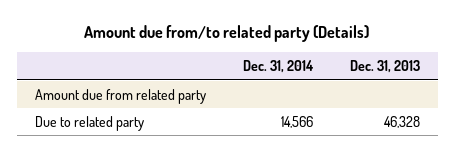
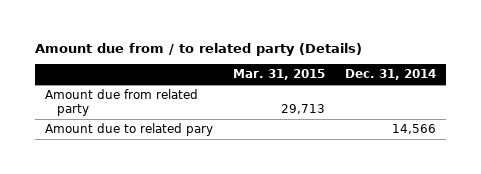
- Amount due from/to related party (Details)
+ Amount due from / to related party (Details)
- | Dec. 31, 2014 | Dec. 31, 2013
+ | Mar. 31, 2015 | Dec. 31, 2014
- Due to related party | 14,566 | 46,328
+ Amount due to related pary | | 14,566

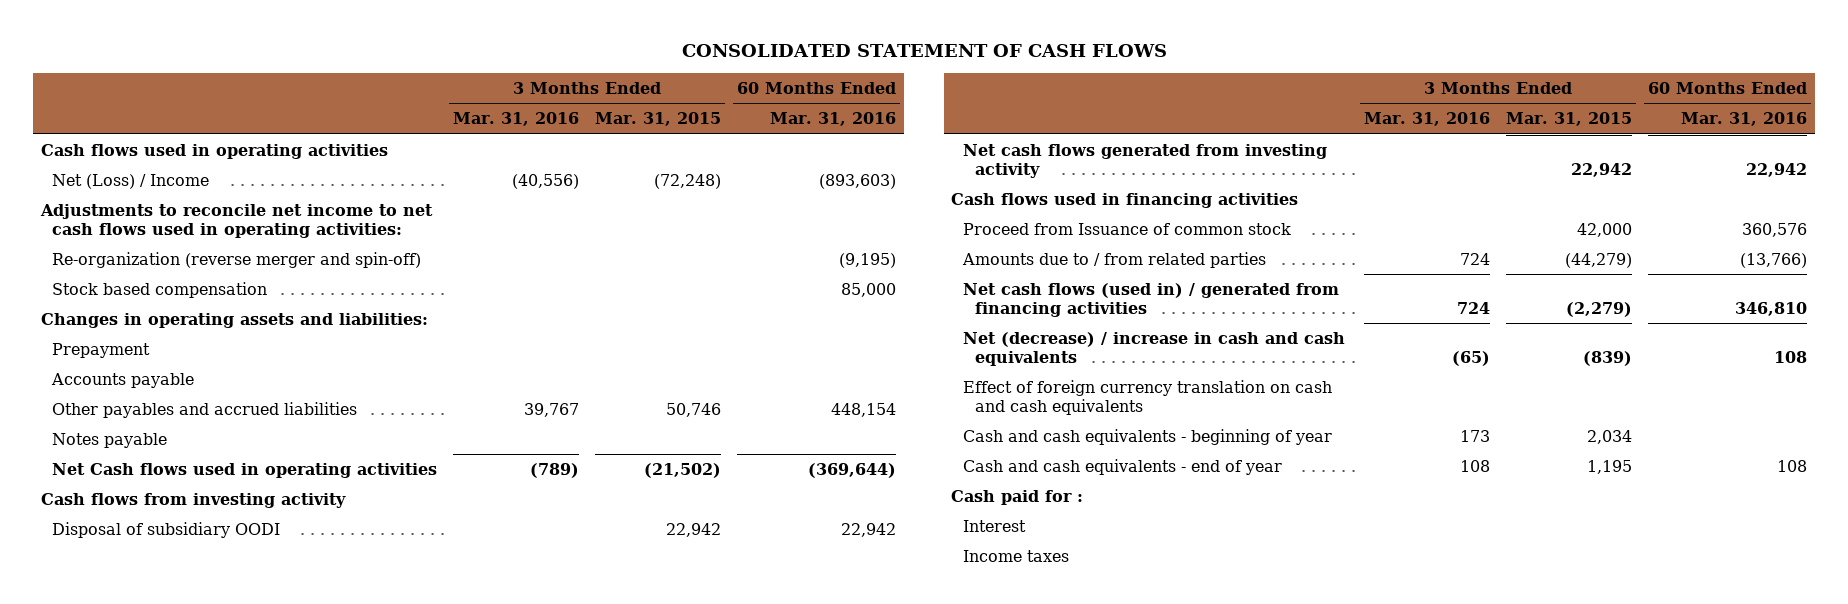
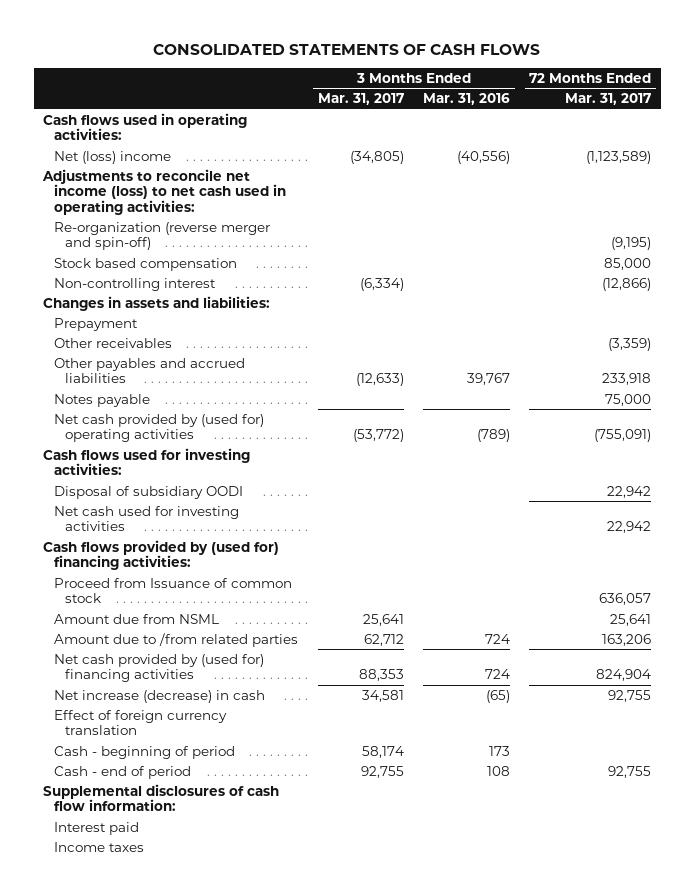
- CONSOLIDATED STATEMENT OF CASH FLOWS
+ CONSOLIDATED STATEMENTS OF CASH FLOWS
- | 3 Months Ended Mar. 31, 2016 | 3 Months Ended Mar. 31, 2015 | 60 Months Ended Mar. 31, 2016
+ | 3 Months Ended Mar. 31, 2017 | 3 Months Ended Mar. 31, 2016 | 72 Months Ended Mar. 31, 2017
- Cash flows used in operating activities
- Net (Loss) / Income | (40,556) | (72,248) | (893,603)
- Adjustments to reconcile net income to net cash flows used in operating activities:
+ Cash flows used in operating activities:
+ Net (loss) income | (34,805) | (40,556) | (1,123,589)
+ Adjustments to reconcile net income (loss) to net cash used in operating activities:
- Changes in operating assets and liabilities:
+ Non-controlling interest | (6,334) | | (12,866)
+ Changes in assets and liabilities:
- Accounts payable
+ Other receivables | | | (3,359)
- Net Cash flows used in operating activities | (789) | (21,502) | (369,644)
- Cash flows from investing activity
+ Net cash provided by (used for) operating activities | (53,772) | (789) | (755,091)
+ Cash flows used for investing activities:
- Net cash flows generated from investing activity | | 22,942 | 22,942
- Cash flows used in financing activities
+ Net cash used for investing activities | | | 22,942
+ Cash flows provided by (used for) financing activities:
- Amounts due to / from related parties | 724 | (44,279) | (13,766)
- Net cash flows (used in) / generated from financing activities | 724 | (2,279) | 346,810
- Net (decrease) / increase in cash and cash equivalents | (65) | (839) | 108
- Effect of foreign currency translation on cash and cash equivalents
- Cash and cash equivalents - beginning of year | 173 | 2,034 |
- Cash and cash equivalents - end of year | 108 | 1,195 | 108
- Cash paid for :
- Interest
+ Amount due from NSML | 25,641 | | 25,641
+ Amount due to /from related parties | 62,712 | 724 | 163,206
+ Net cash provided by (used for) financing activities | 88,353 | 724 | 824,904
+ Net increase (decrease) in cash | 34,581 | (65) | 92,755
+ Effect of foreign currency translation
+ Cash - beginning of period | 58,174 | 173 |
+ Cash - end of period | 92,755 | 108 | 92,755
+ Supplemental disclosures of cash flow information:
+ Interest paid

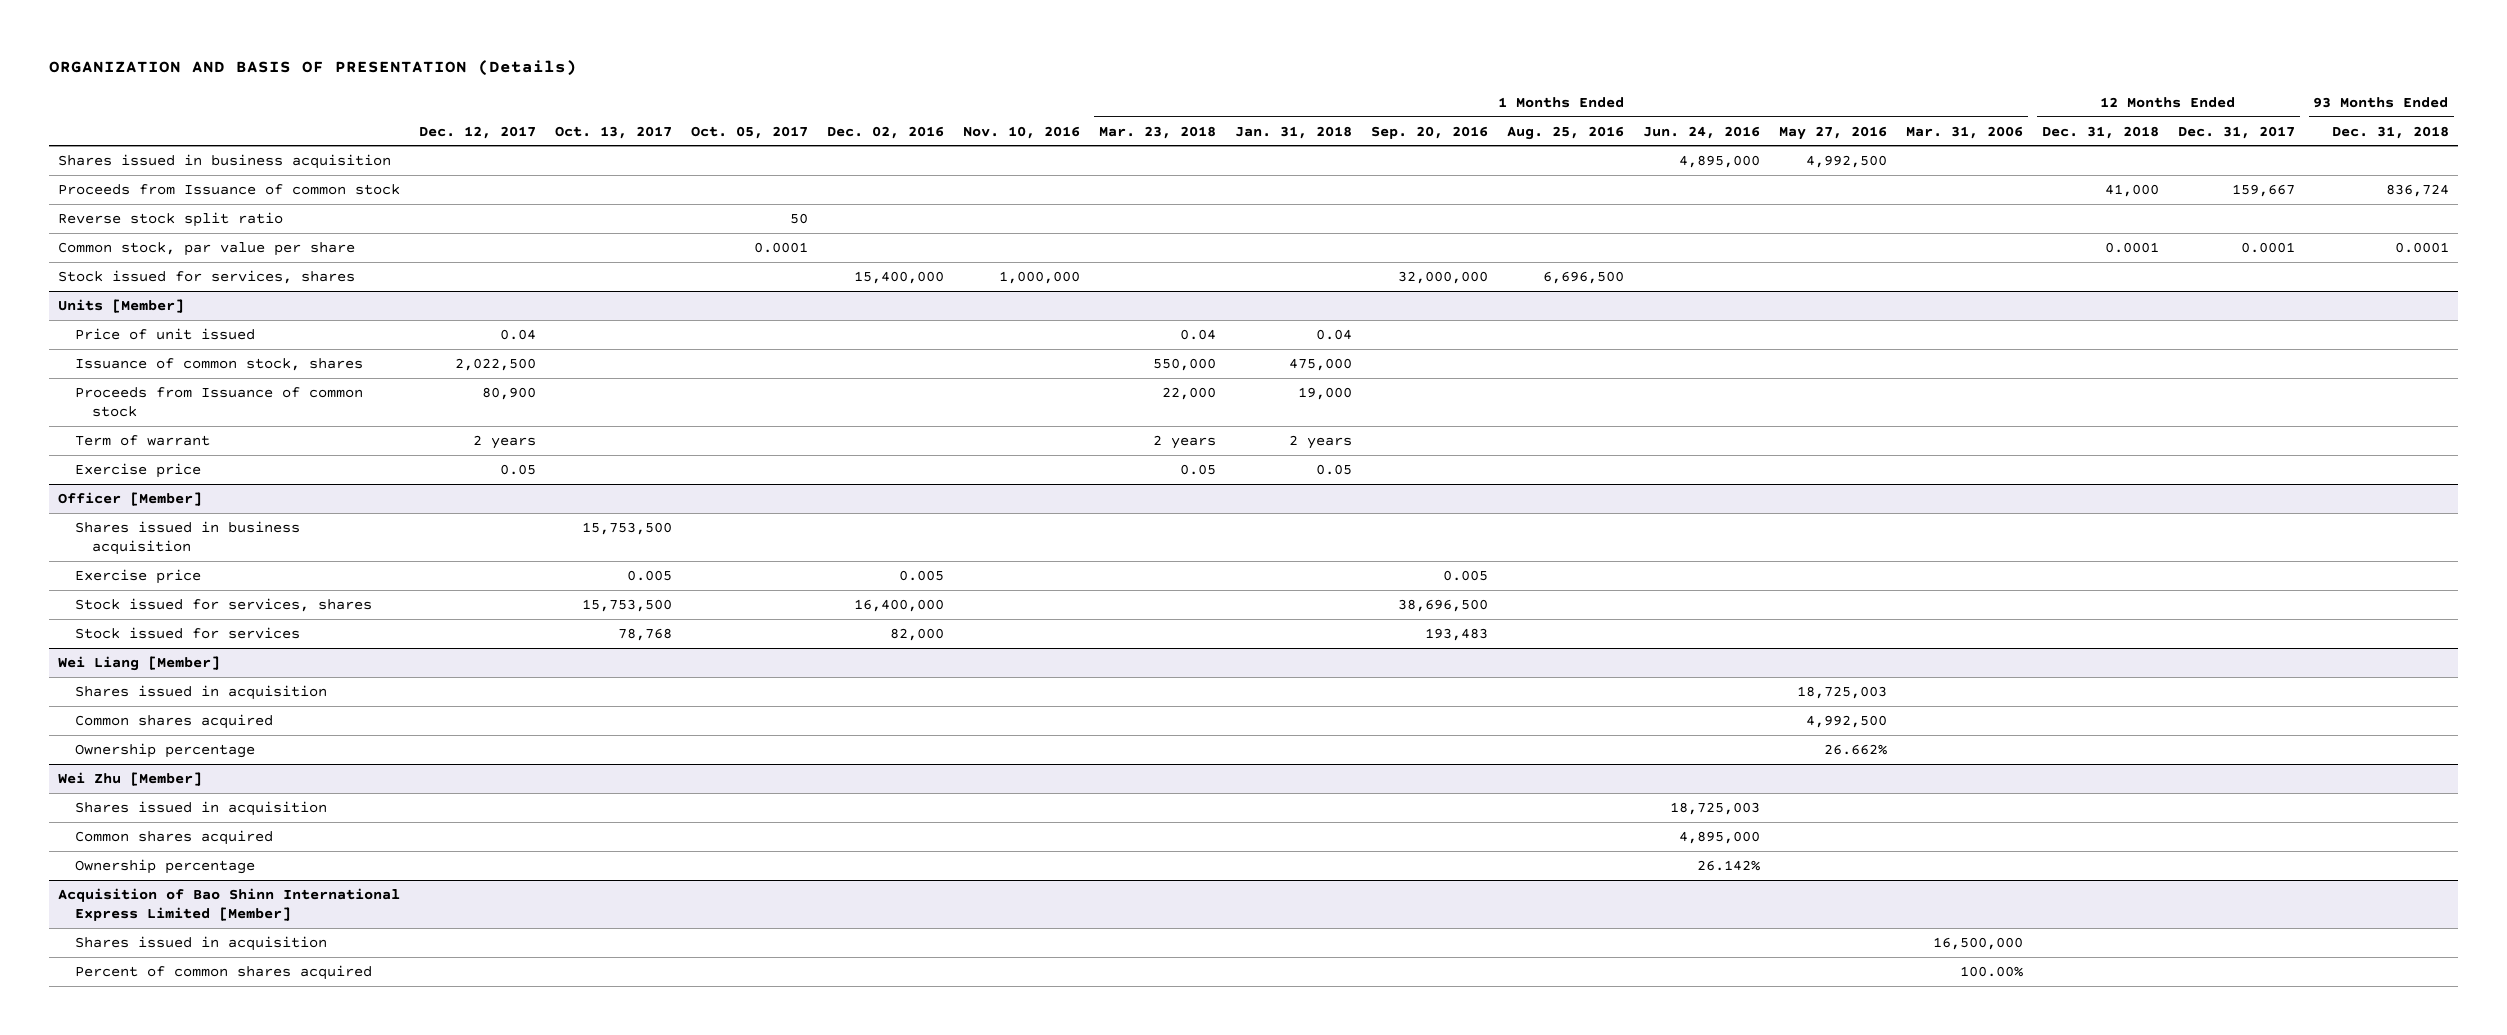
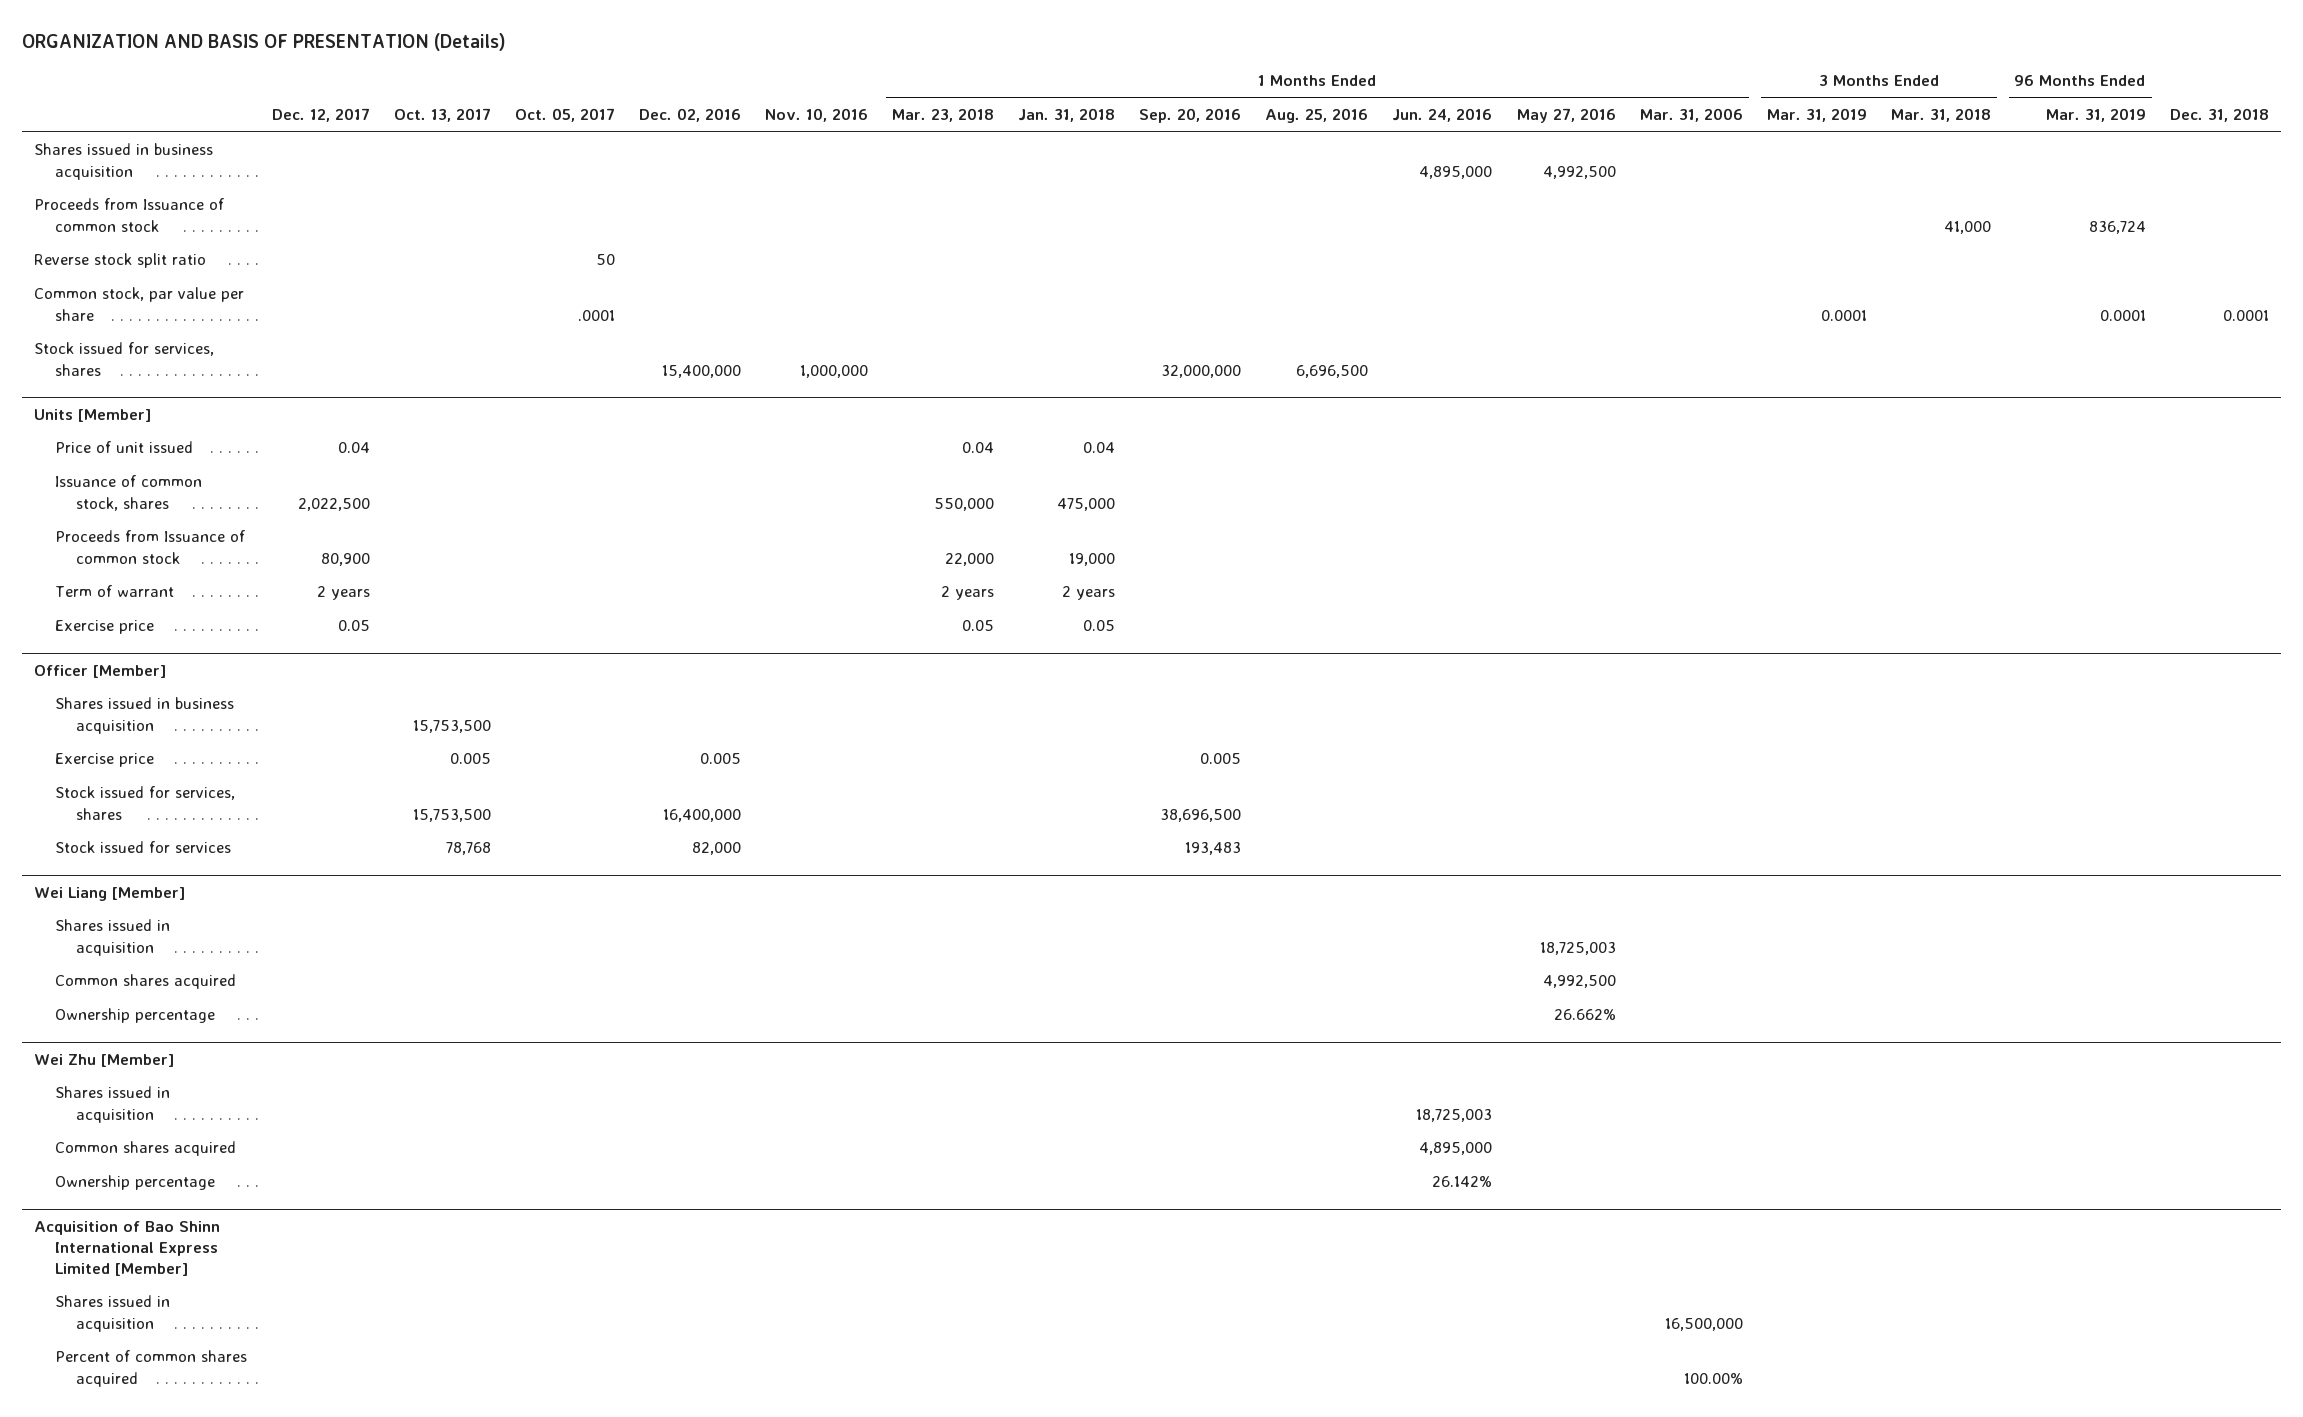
- | Dec. 12, 2017 | Oct. 13, 2017 | Oct. 05, 2017 | Dec. 02, 2016 | Nov. 10, 2016 | 1 Months Ended Mar. 23, 2018 | 1 Months Ended Jan. 31, 2018 | 1 Months Ended Sep. 20, 2016 | 1 Months Ended Aug. 25, 2016 | 1 Months Ended Jun. 24, 2016 | 1 Months Ended May 27, 2016 | 1 Months Ended Mar. 31, 2006 | 12 Months Ended Dec. 31, 2018 | 12 Months Ended Dec. 31, 2017 | 93 Months Ended Dec. 31, 2018
+ | Dec. 12, 2017 | Oct. 13, 2017 | Oct. 05, 2017 | Dec. 02, 2016 | Nov. 10, 2016 | 1 Months Ended Mar. 23, 2018 | 1 Months Ended Jan. 31, 2018 | 1 Months Ended Sep. 20, 2016 | 1 Months Ended Aug. 25, 2016 | 1 Months Ended Jun. 24, 2016 | 1 Months Ended May 27, 2016 | 1 Months Ended Mar. 31, 2006 | 3 Months Ended Mar. 31, 2019 | 3 Months Ended Mar. 31, 2018 | 96 Months Ended Mar. 31, 2019 | Dec. 31, 2018
- Common stock, par value per share | | | 0.0001 | | | | | | | | | | 0.0001 | 0.0001 | 0.0001
+ Common stock, par value per share | | | .0001 | | | | | | | | | | 0.0001 | | 0.0001 | 0.0001

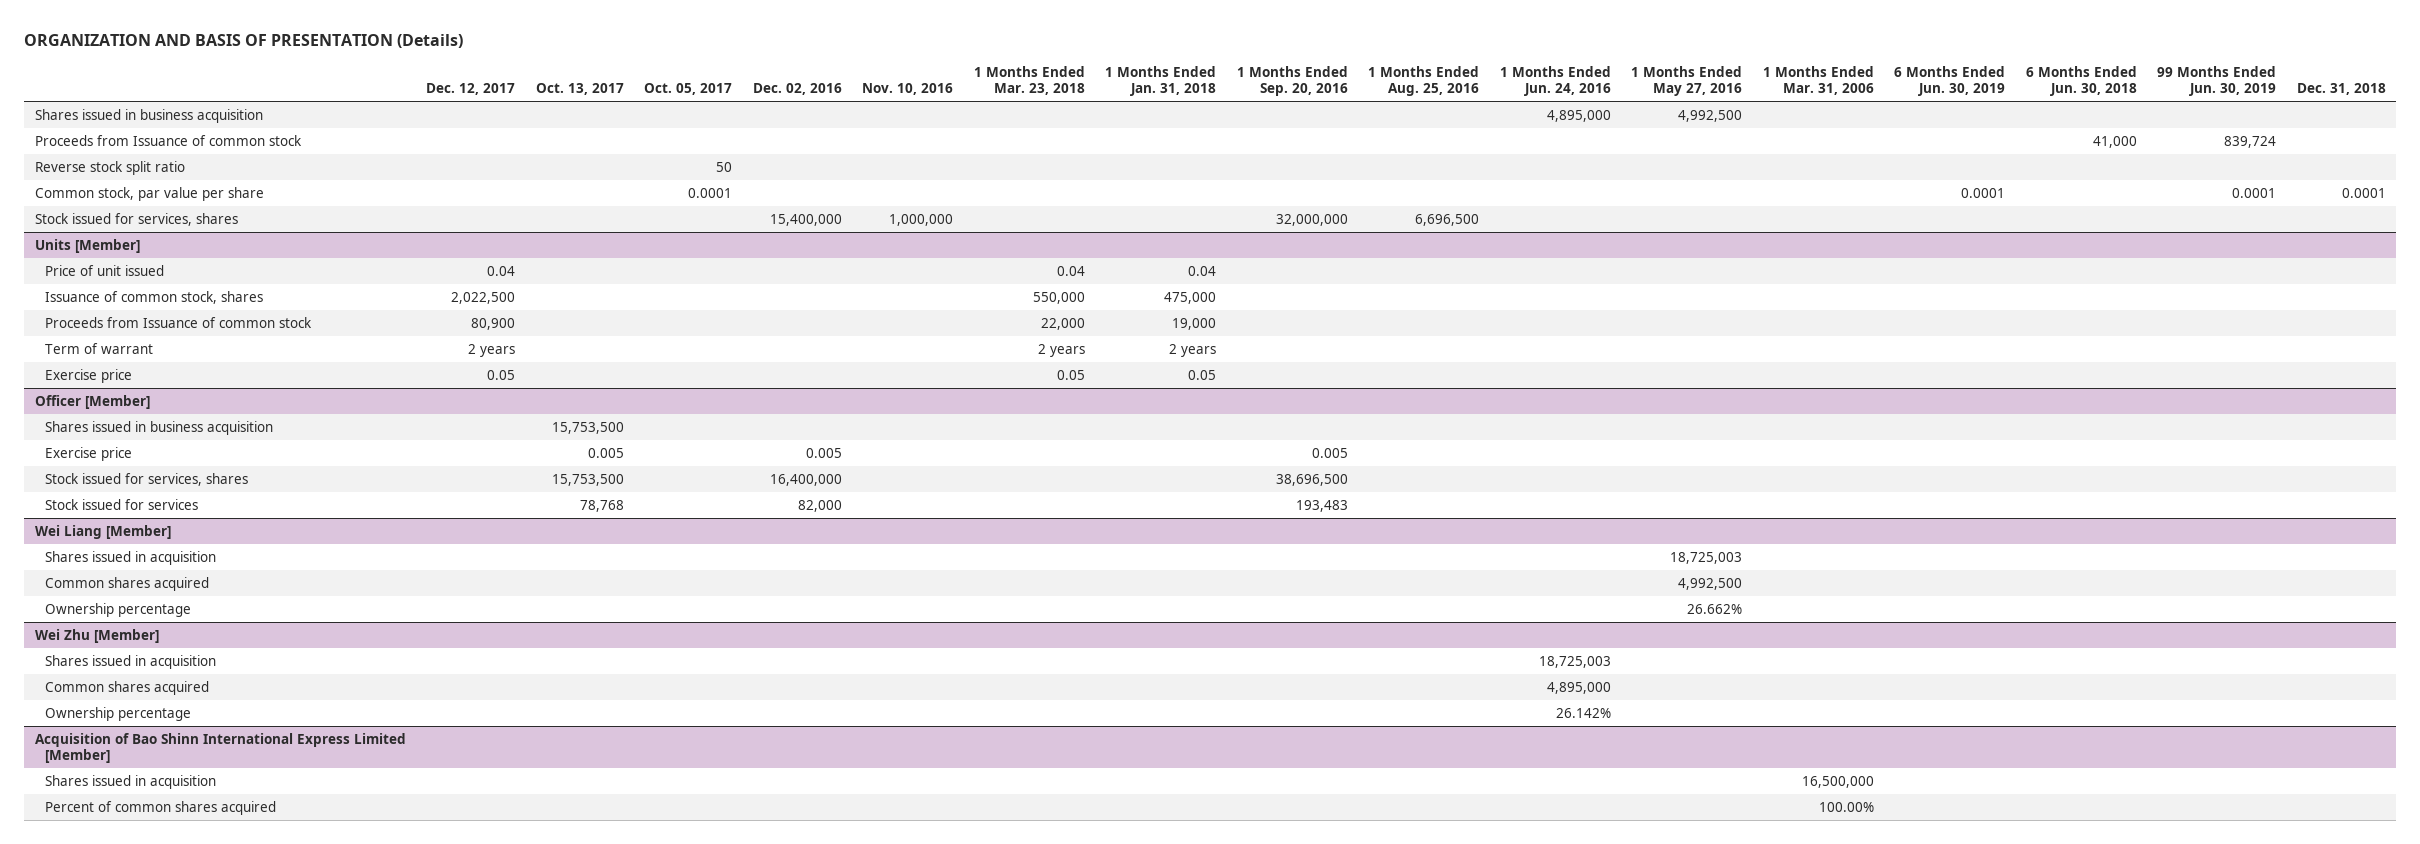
- | Dec. 12, 2017 | Oct. 13, 2017 | Oct. 05, 2017 | Dec. 02, 2016 | Nov. 10, 2016 | 1 Months Ended Mar. 23, 2018 | 1 Months Ended Jan. 31, 2018 | 1 Months Ended Sep. 20, 2016 | 1 Months Ended Aug. 25, 2016 | 1 Months Ended Jun. 24, 2016 | 1 Months Ended May 27, 2016 | 1 Months Ended Mar. 31, 2006 | 3 Months Ended Mar. 31, 2019 | 3 Months Ended Mar. 31, 2018 | 96 Months Ended Mar. 31, 2019 | Dec. 31, 2018
+ | Dec. 12, 2017 | Oct. 13, 2017 | Oct. 05, 2017 | Dec. 02, 2016 | Nov. 10, 2016 | 1 Months Ended Mar. 23, 2018 | 1 Months Ended Jan. 31, 2018 | 1 Months Ended Sep. 20, 2016 | 1 Months Ended Aug. 25, 2016 | 1 Months Ended Jun. 24, 2016 | 1 Months Ended May 27, 2016 | 1 Months Ended Mar. 31, 2006 | 6 Months Ended Jun. 30, 2019 | 6 Months Ended Jun. 30, 2018 | 99 Months Ended Jun. 30, 2019 | Dec. 31, 2018
- Common stock, par value per share | | | .0001 | | | | | | | | | | 0.0001 | | 0.0001 | 0.0001
+ Common stock, par value per share | | | 0.0001 | | | | | | | | | | 0.0001 | | 0.0001 | 0.0001

